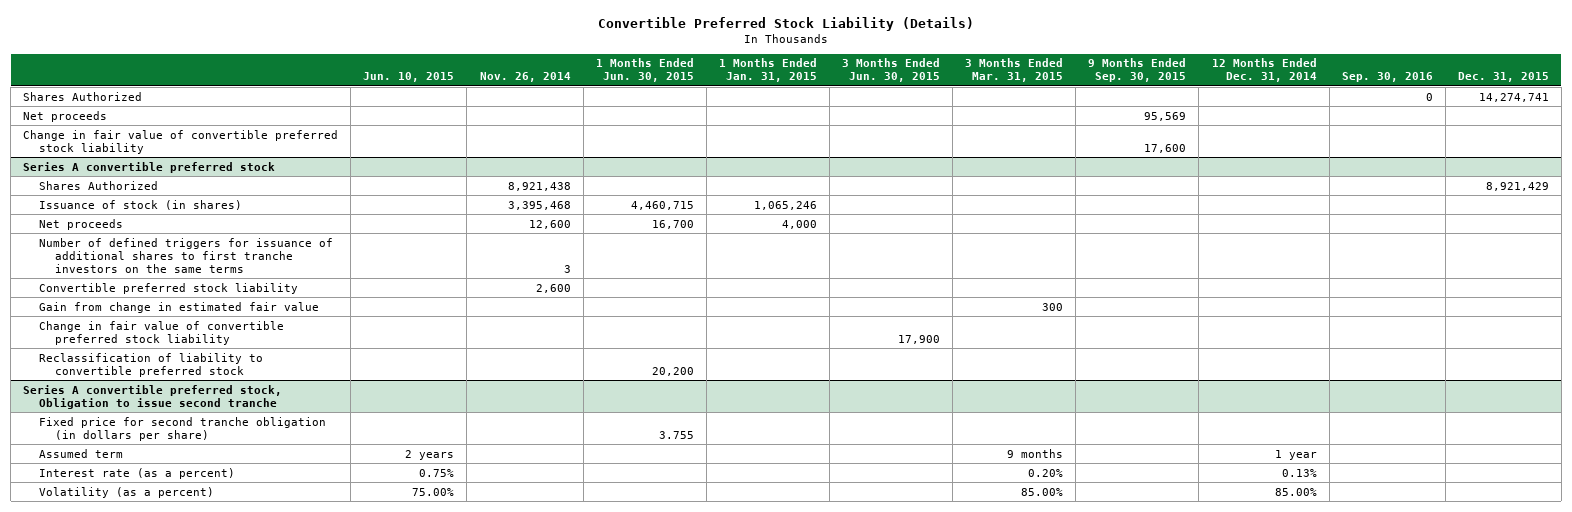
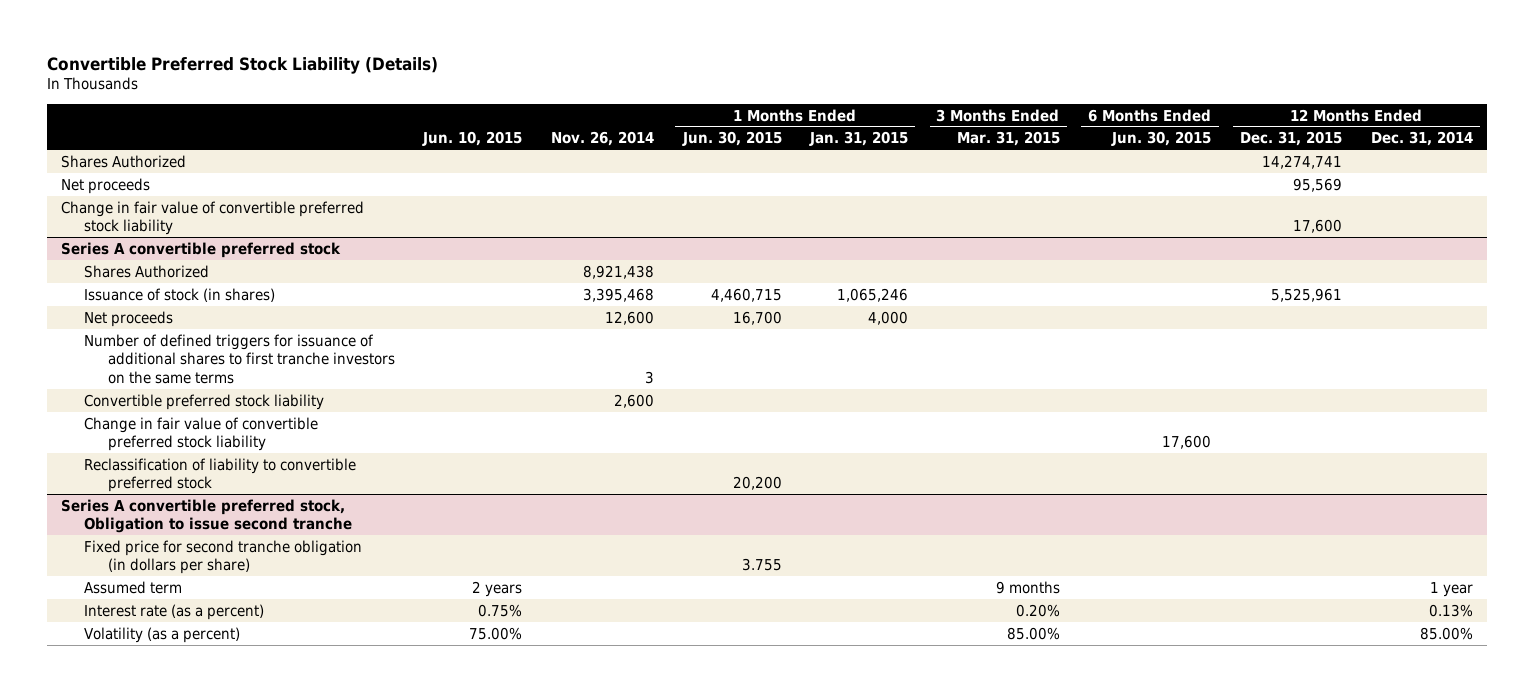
- | Jun. 10, 2015 | Nov. 26, 2014 | 1 Months Ended Jun. 30, 2015 | 1 Months Ended Jan. 31, 2015 | 3 Months Ended Jun. 30, 2015 | 3 Months Ended Mar. 31, 2015 | 9 Months Ended Sep. 30, 2015 | 12 Months Ended Dec. 31, 2014 | Sep. 30, 2016 | Dec. 31, 2015
+ | Jun. 10, 2015 | Nov. 26, 2014 | 1 Months Ended Jun. 30, 2015 | 1 Months Ended Jan. 31, 2015 | 3 Months Ended Mar. 31, 2015 | 6 Months Ended Jun. 30, 2015 | 12 Months Ended Dec. 31, 2015 | 12 Months Ended Dec. 31, 2014
@ Series A convertible preferred stock
- Gain from change in estimated fair value | | | | | | 300 | | | |

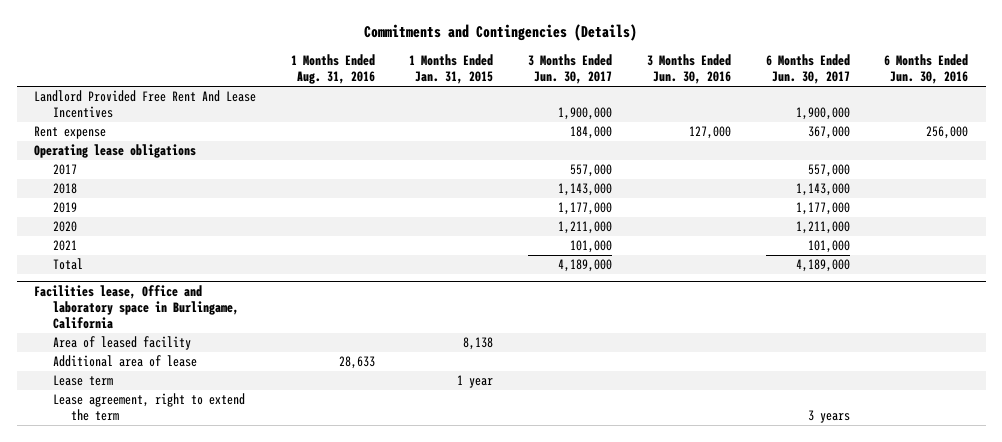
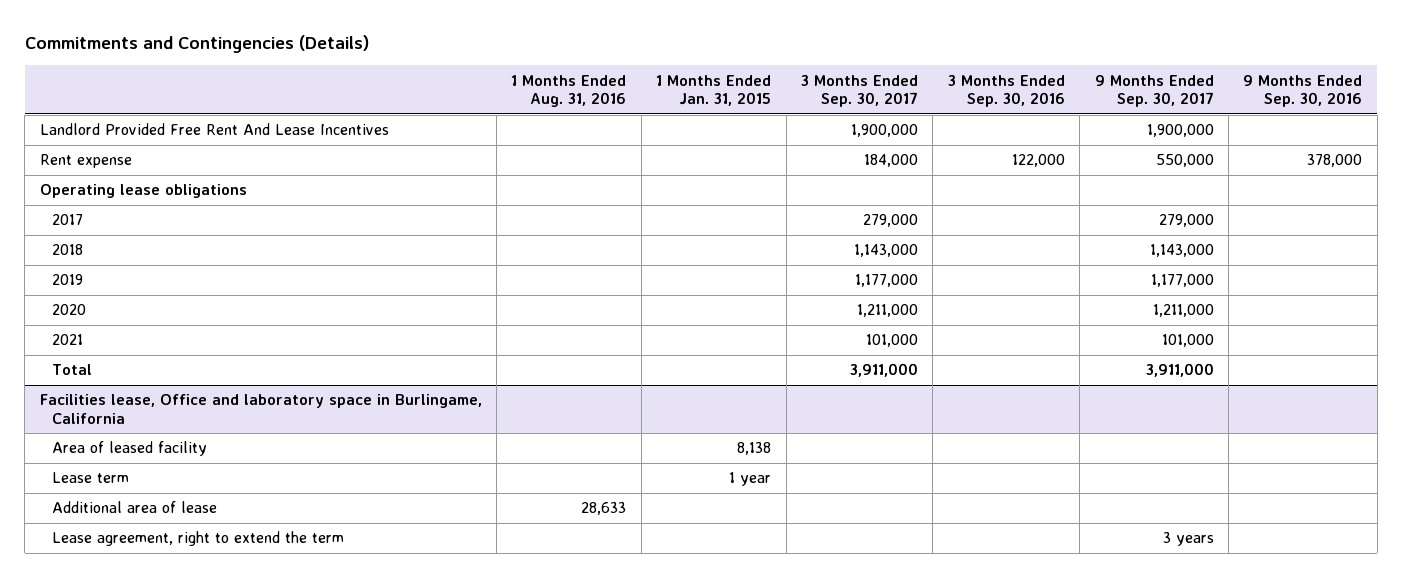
- | 1 Months Ended Aug. 31, 2016 | 1 Months Ended Jan. 31, 2015 | 3 Months Ended Jun. 30, 2017 | 3 Months Ended Jun. 30, 2016 | 6 Months Ended Jun. 30, 2017 | 6 Months Ended Jun. 30, 2016
+ | 1 Months Ended Aug. 31, 2016 | 1 Months Ended Jan. 31, 2015 | 3 Months Ended Sep. 30, 2017 | 3 Months Ended Sep. 30, 2016 | 9 Months Ended Sep. 30, 2017 | 9 Months Ended Sep. 30, 2016
@ Facilities lease, Office and laboratory space in Burlingame, California
moved down: Additional area of lease | 28,633 | | | | |

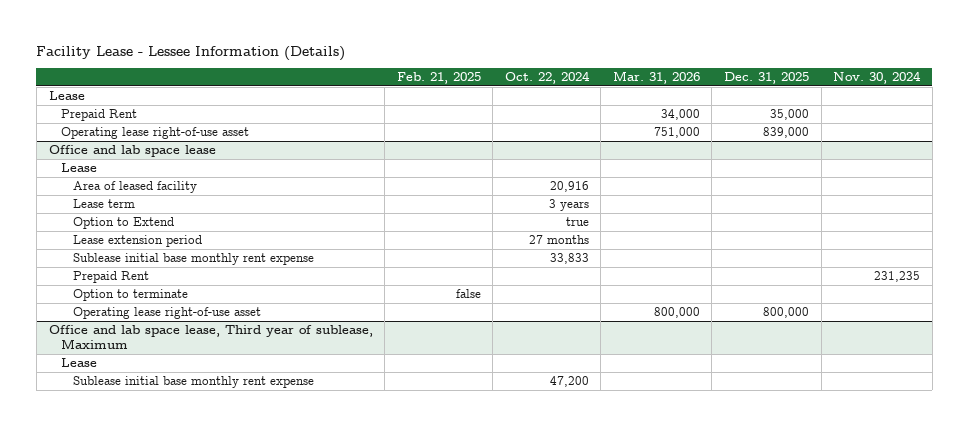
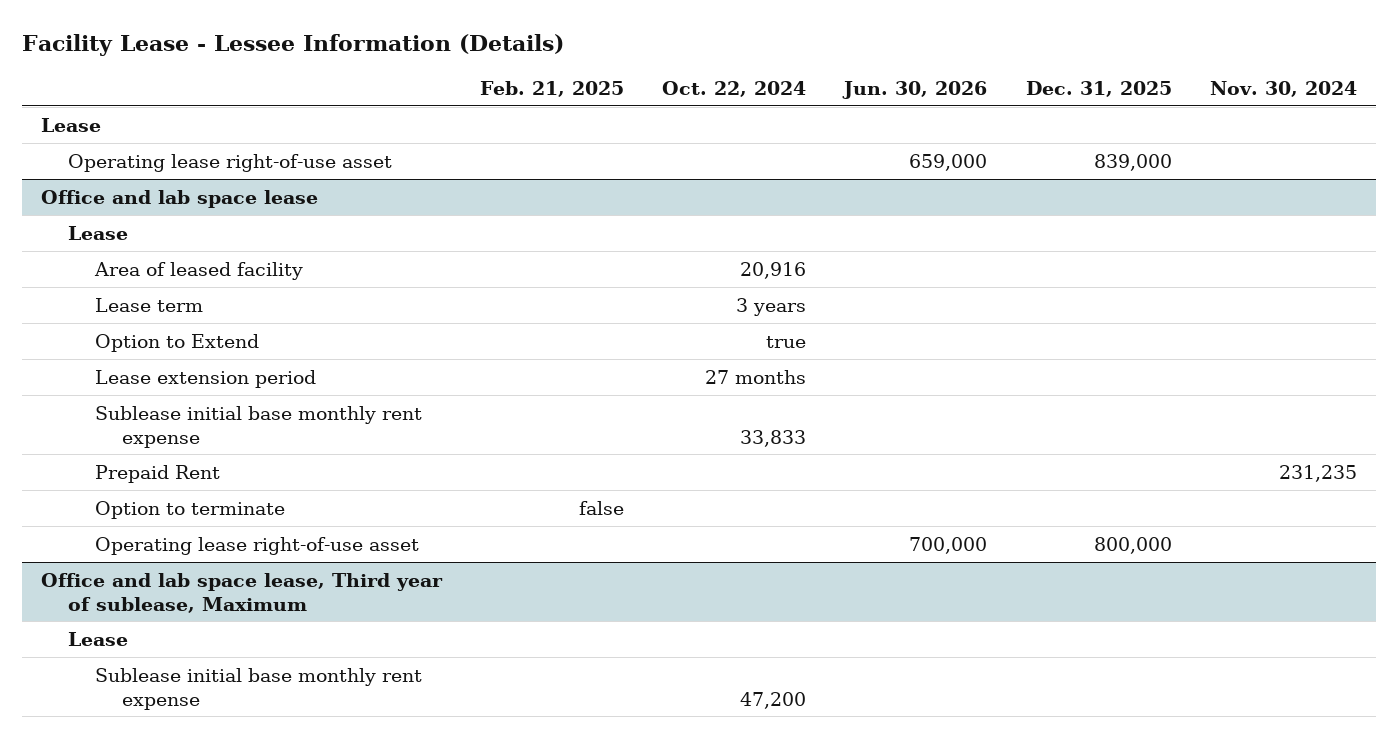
- | Feb. 21, 2025 | Oct. 22, 2024 | Mar. 31, 2026 | Dec. 31, 2025 | Nov. 30, 2024
+ | Feb. 21, 2025 | Oct. 22, 2024 | Jun. 30, 2026 | Dec. 31, 2025 | Nov. 30, 2024
- Prepaid Rent | | | 34,000 | 35,000 |

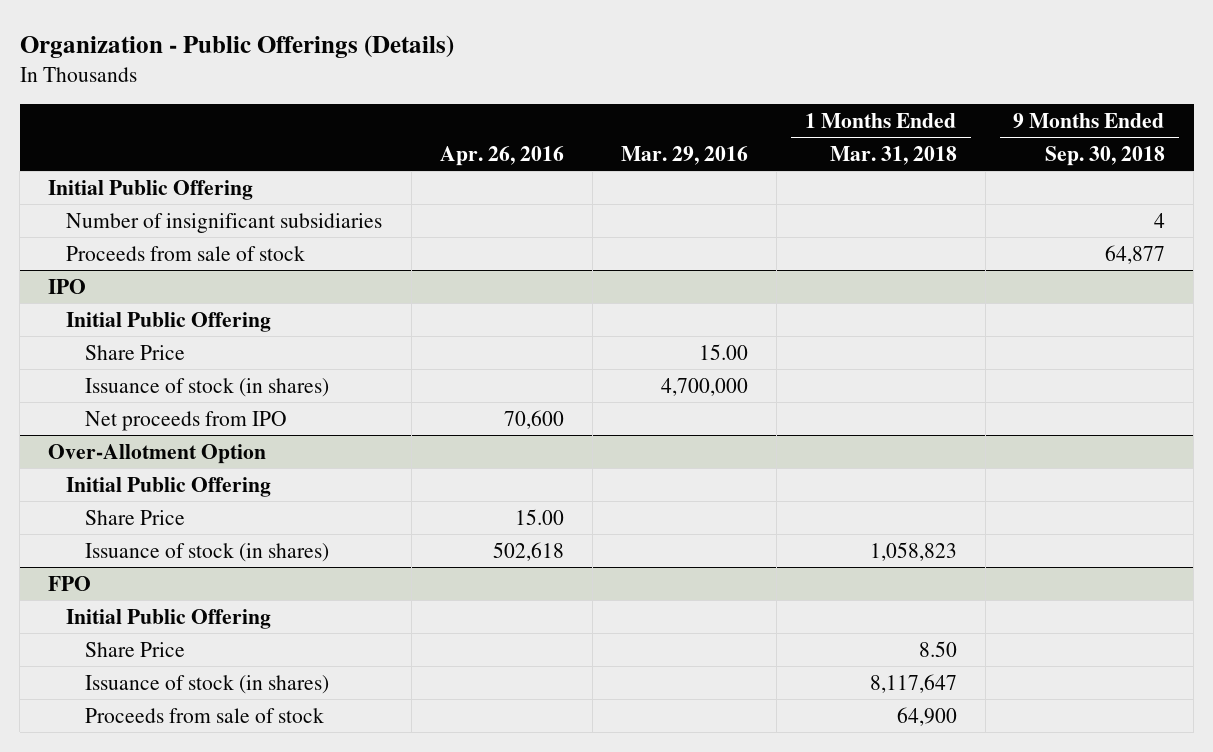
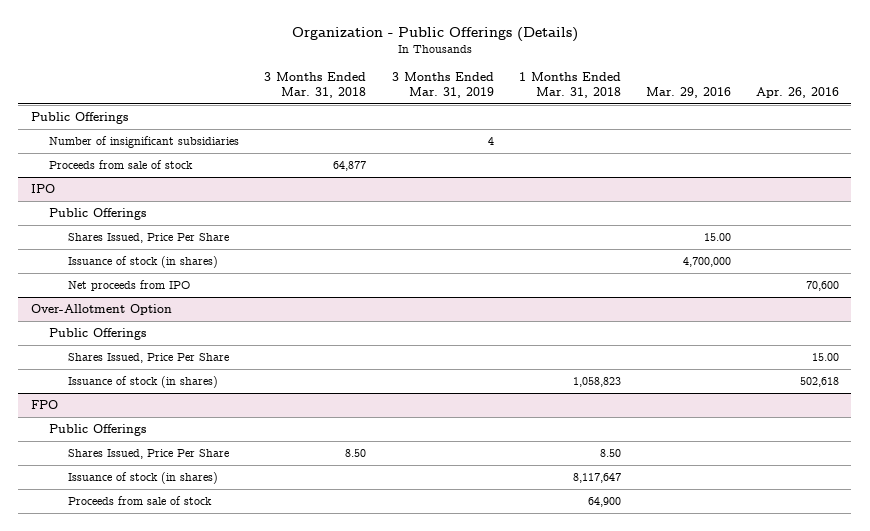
- | Apr. 26, 2016 | Mar. 29, 2016 | 1 Months Ended Mar. 31, 2018 | 9 Months Ended Sep. 30, 2018
+ | 3 Months Ended Mar. 31, 2018 | 3 Months Ended Mar. 31, 2019 | 1 Months Ended Mar. 31, 2018 | Mar. 29, 2016 | Apr. 26, 2016
- Initial Public Offering
+ Public Offerings
@ IPO
- Initial Public Offering
- Share Price | | 15.00 | |
+ Public Offerings
+ Shares Issued, Price Per Share | | | | 15.00 |
@ Over-Allotment Option
- Initial Public Offering
- Share Price | 15.00 | | |
+ Public Offerings
+ Shares Issued, Price Per Share | | | | | 15.00
@ FPO
- Initial Public Offering
- Share Price | | | 8.50 |
+ Public Offerings
+ Shares Issued, Price Per Share | 8.50 | | 8.50 | |

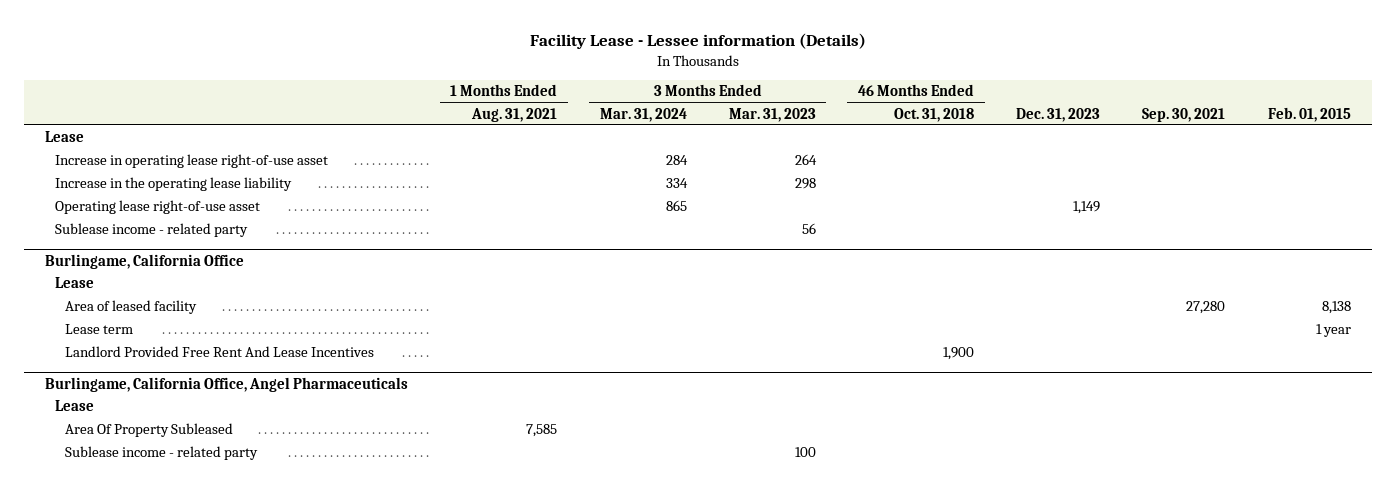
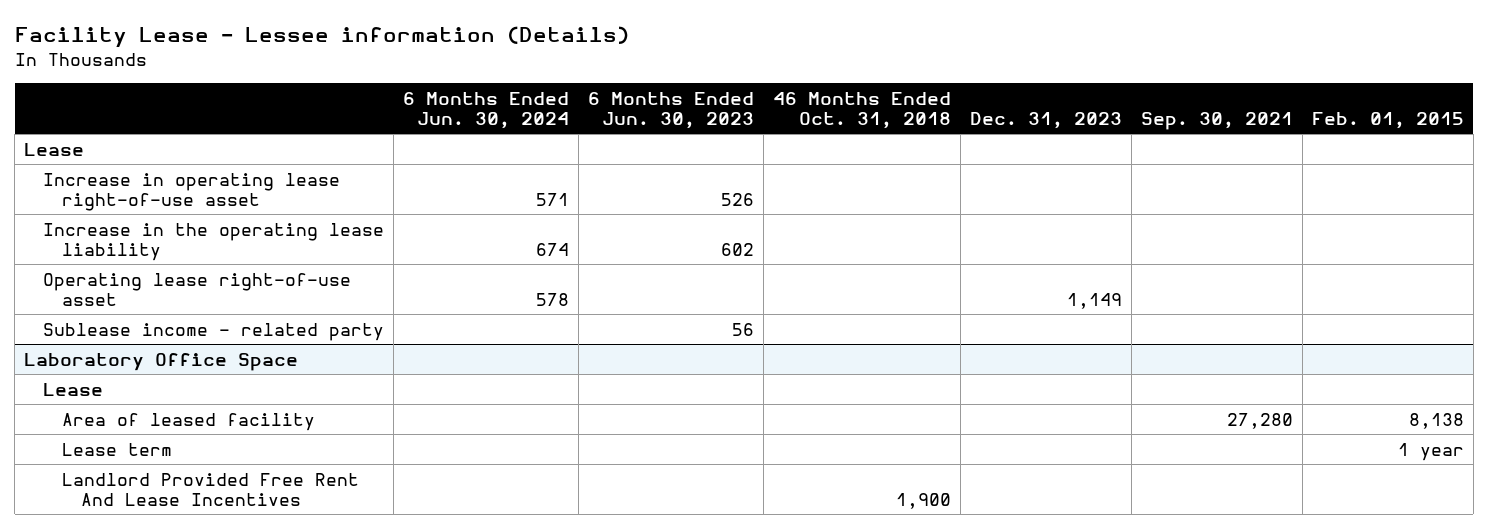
- | 1 Months Ended Aug. 31, 2021 | 3 Months Ended Mar. 31, 2024 | 3 Months Ended Mar. 31, 2023 | 46 Months Ended Oct. 31, 2018 | Dec. 31, 2023 | Sep. 30, 2021 | Feb. 01, 2015
+ | 6 Months Ended Jun. 30, 2024 | 6 Months Ended Jun. 30, 2023 | 46 Months Ended Oct. 31, 2018 | Dec. 31, 2023 | Sep. 30, 2021 | Feb. 01, 2015
- Burlingame, California Office
+ Laboratory Office Space
- Burlingame, California Office, Angel Pharmaceuticals
- Lease
- Area Of Property Subleased | 7,585 | | | | | |
- Sublease income - related party | | | 100 | | | |

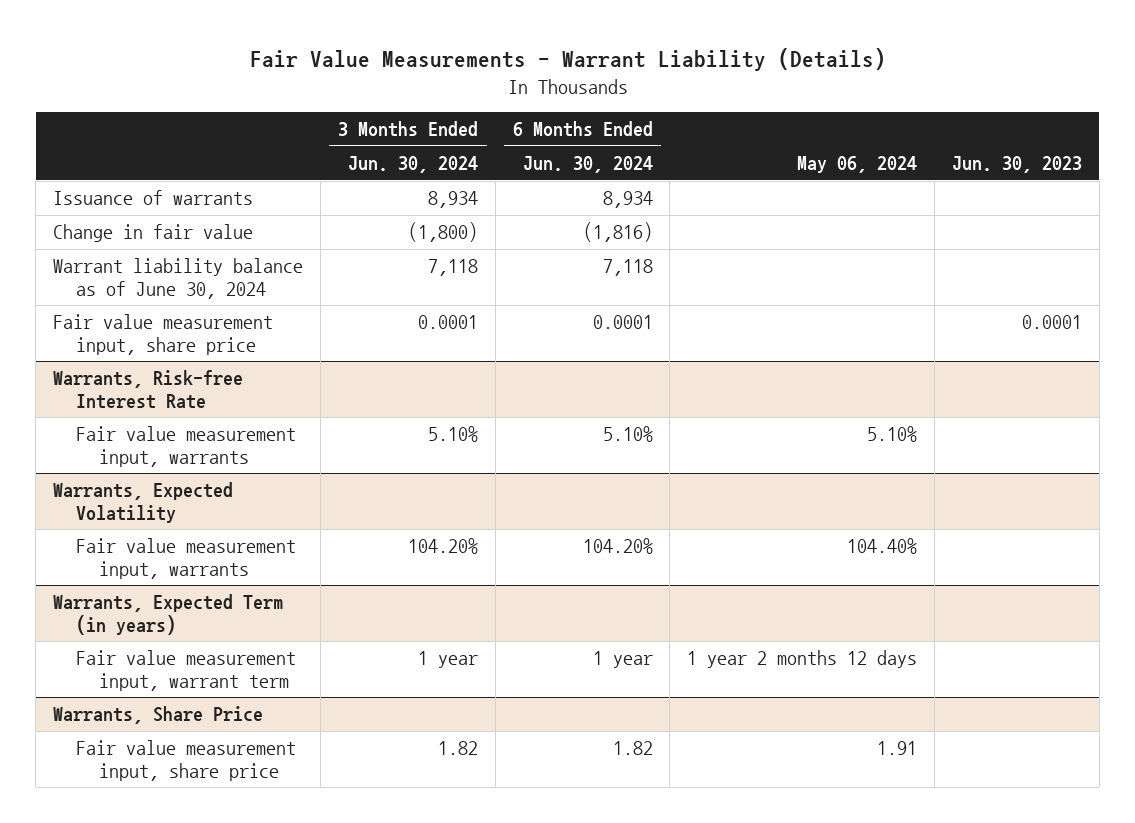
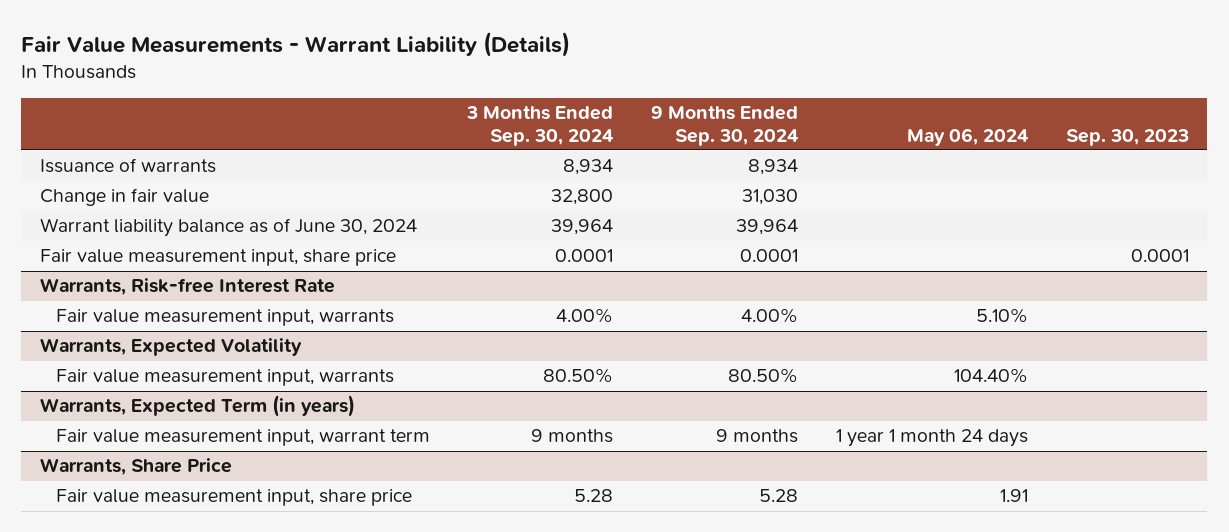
- | 3 Months Ended Jun. 30, 2024 | 6 Months Ended Jun. 30, 2024 | May 06, 2024 | Jun. 30, 2023
+ | 3 Months Ended Sep. 30, 2024 | 9 Months Ended Sep. 30, 2024 | May 06, 2024 | Sep. 30, 2023
@ Warrants, Expected Term (in years)
- Fair value measurement input, warrant term | 1 year | 1 year | 1 year 2 months 12 days |
+ Fair value measurement input, warrant term | 9 months | 9 months | 1 year 1 month 24 days |

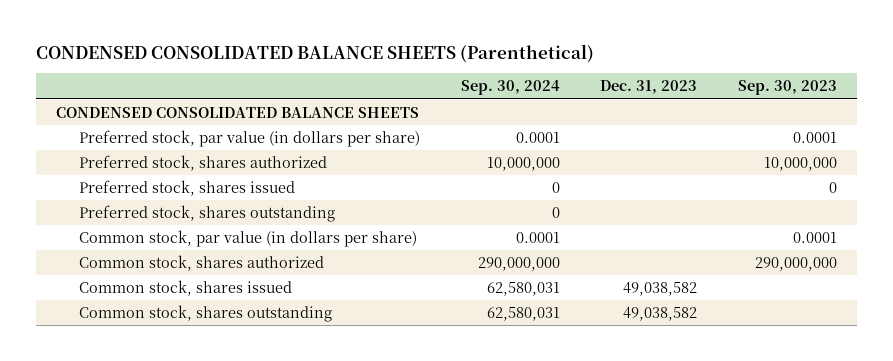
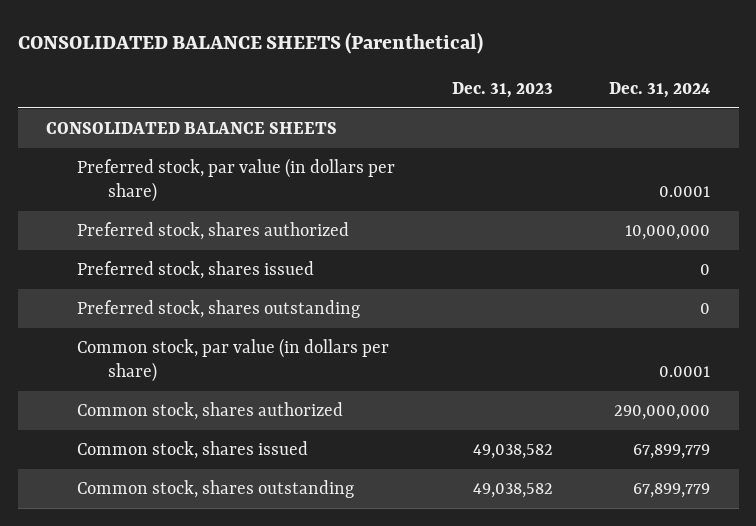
- CONDENSED CONSOLIDATED BALANCE SHEETS (Parenthetical)
+ CONSOLIDATED BALANCE SHEETS (Parenthetical)
- | Sep. 30, 2024 | Dec. 31, 2023 | Sep. 30, 2023
+ | Dec. 31, 2023 | Dec. 31, 2024
- CONDENSED CONSOLIDATED BALANCE SHEETS
+ CONSOLIDATED BALANCE SHEETS

